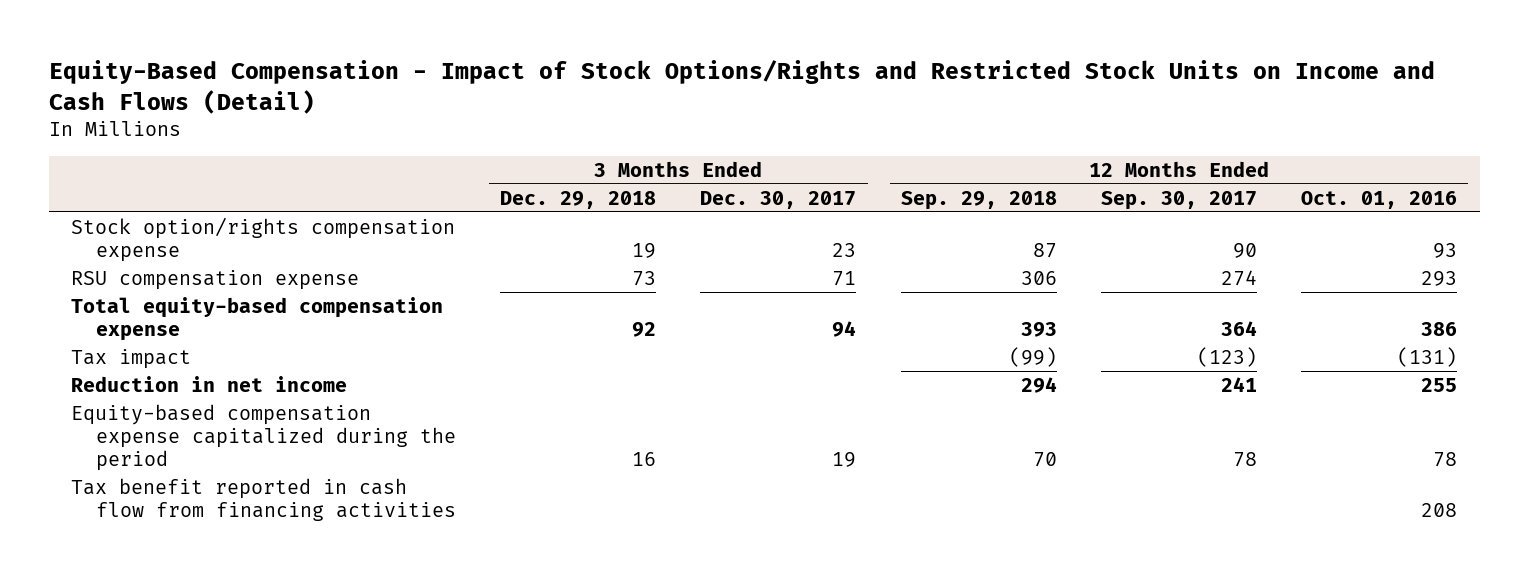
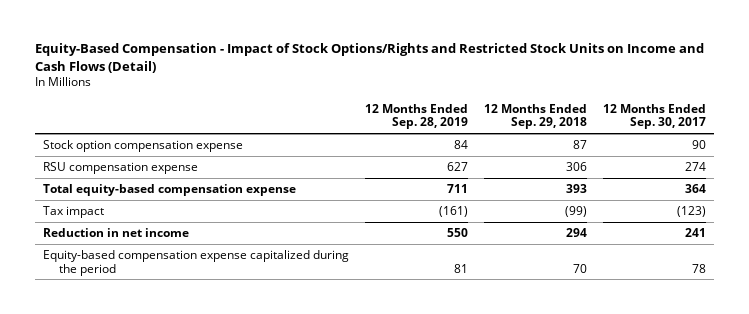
- | 3 Months Ended Dec. 29, 2018 | 3 Months Ended Dec. 30, 2017 | 12 Months Ended Sep. 29, 2018 | 12 Months Ended Sep. 30, 2017 | 12 Months Ended Oct. 01, 2016
+ | 12 Months Ended Sep. 28, 2019 | 12 Months Ended Sep. 29, 2018 | 12 Months Ended Sep. 30, 2017
- Stock option/rights compensation expense | 19 | 23 | 87 | 90 | 93
+ Stock option compensation expense | 84 | 87 | 90
- Tax benefit reported in cash flow from financing activities | | | | | 208

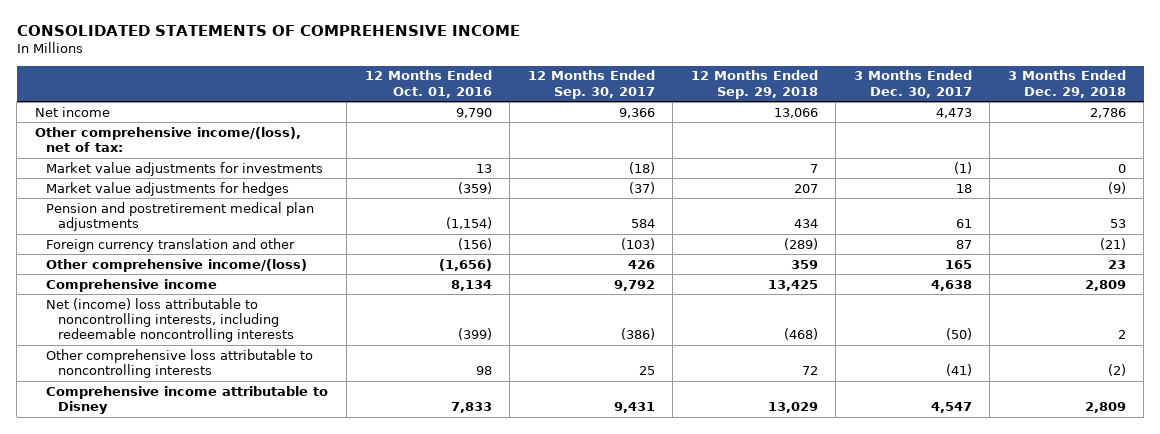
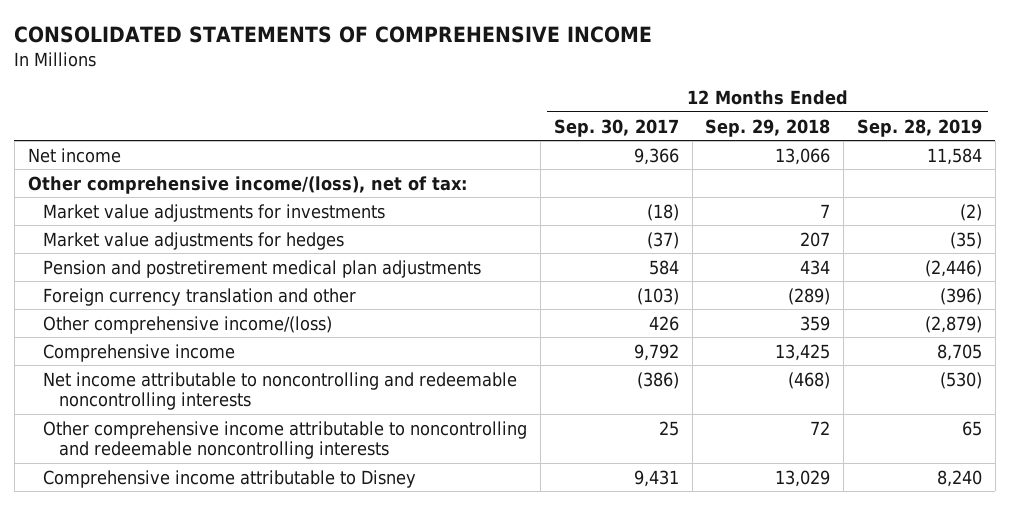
- | 12 Months Ended Oct. 01, 2016 | 12 Months Ended Sep. 30, 2017 | 12 Months Ended Sep. 29, 2018 | 3 Months Ended Dec. 30, 2017 | 3 Months Ended Dec. 29, 2018
+ | 12 Months Ended Sep. 30, 2017 | 12 Months Ended Sep. 29, 2018 | 12 Months Ended Sep. 28, 2019
- Net (income) loss attributable to noncontrolling interests, including redeemable noncontrolling interests | (399) | (386) | (468) | (50) | 2
- Other comprehensive loss attributable to noncontrolling interests | 98 | 25 | 72 | (41) | (2)
+ Net income attributable to noncontrolling and redeemable noncontrolling interests | (386) | (468) | (530)
+ Other comprehensive income attributable to noncontrolling and redeemable noncontrolling interests | 25 | 72 | 65

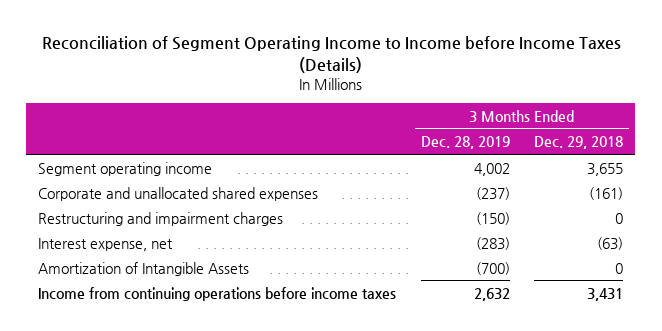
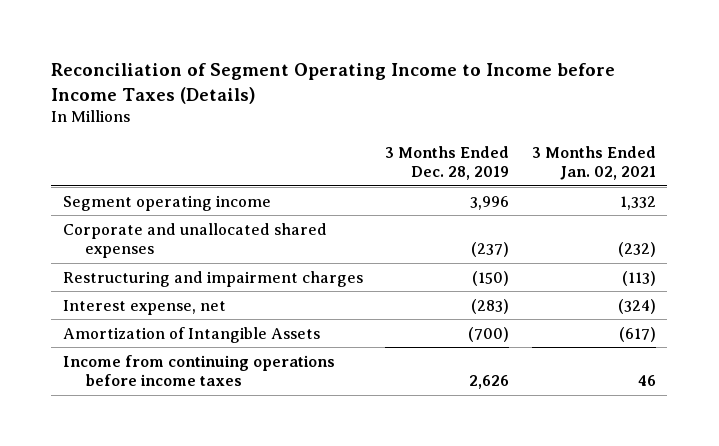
- | 3 Months Ended Dec. 28, 2019 | 3 Months Ended Dec. 29, 2018
+ | 3 Months Ended Dec. 28, 2019 | 3 Months Ended Jan. 02, 2021
- Segment operating income | 4,002 | 3,655
+ Segment operating income | 3,996 | 1,332
- Income from continuing operations before income taxes | 2,632 | 3,431
+ Income from continuing operations before income taxes | 2,626 | 46

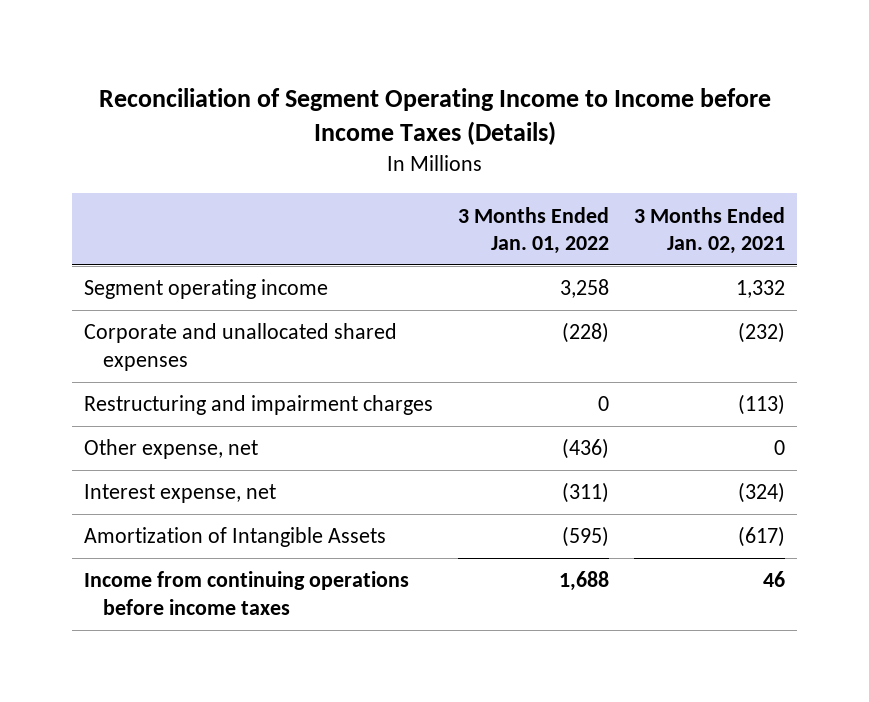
- | 3 Months Ended Dec. 28, 2019 | 3 Months Ended Jan. 02, 2021
+ | 3 Months Ended Jan. 01, 2022 | 3 Months Ended Jan. 02, 2021
+ Other expense, net | (436) | 0

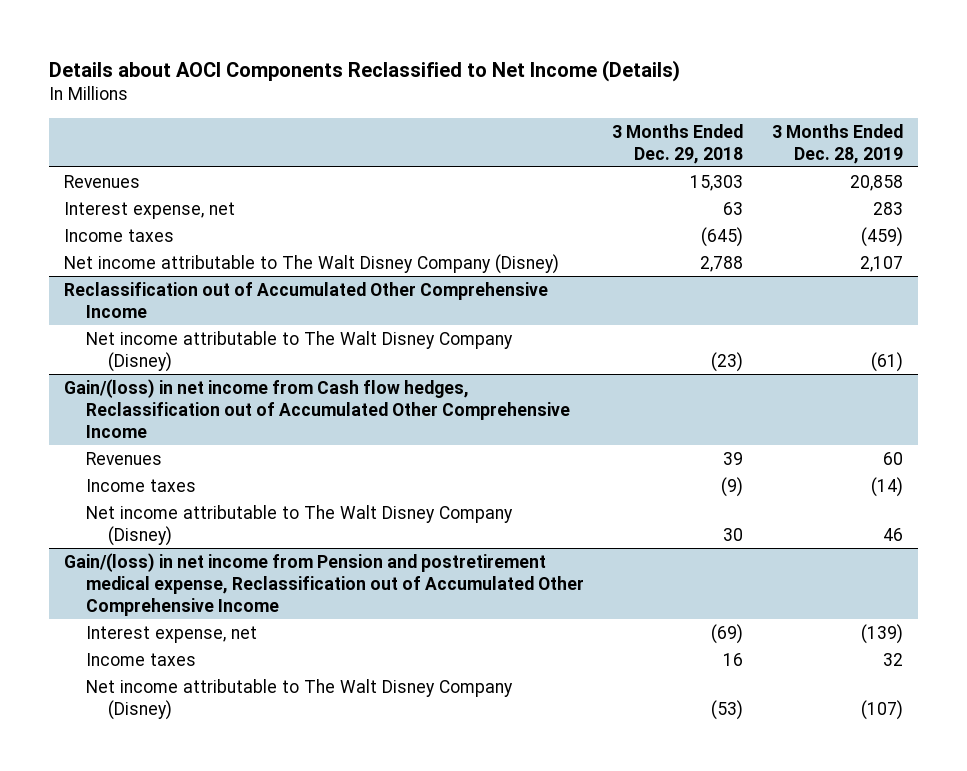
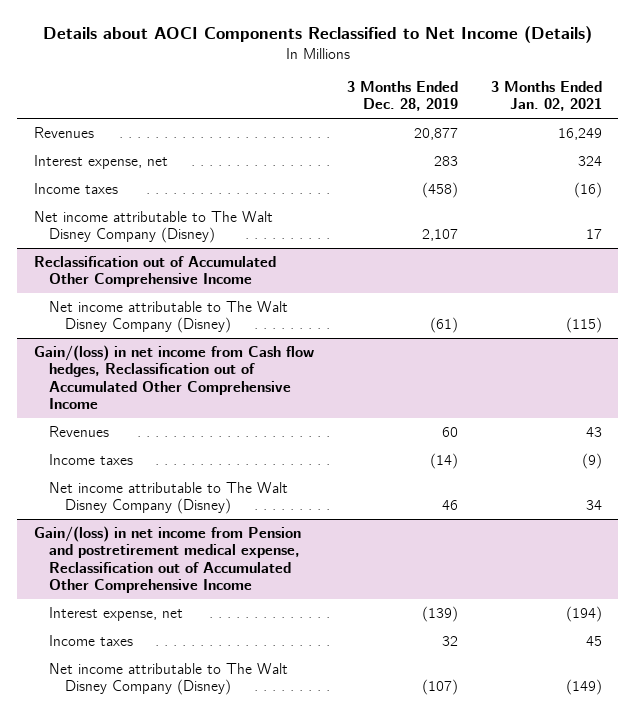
- | 3 Months Ended Dec. 29, 2018 | 3 Months Ended Dec. 28, 2019
+ | 3 Months Ended Dec. 28, 2019 | 3 Months Ended Jan. 02, 2021
- Revenues | 15,303 | 20,858
+ Revenues | 20,877 | 16,249
- Income taxes | (645) | (459)
+ Income taxes | (458) | (16)

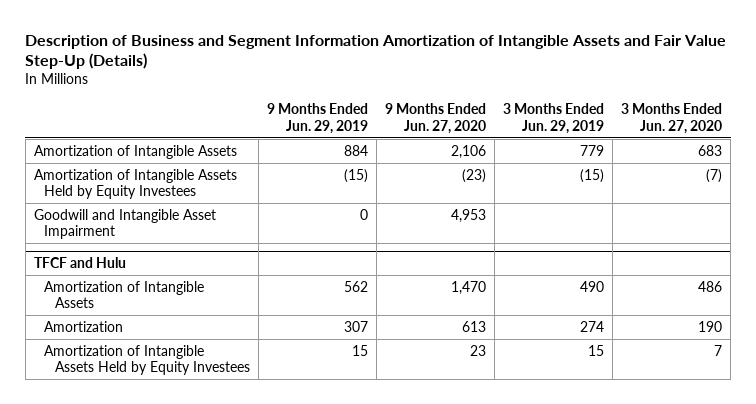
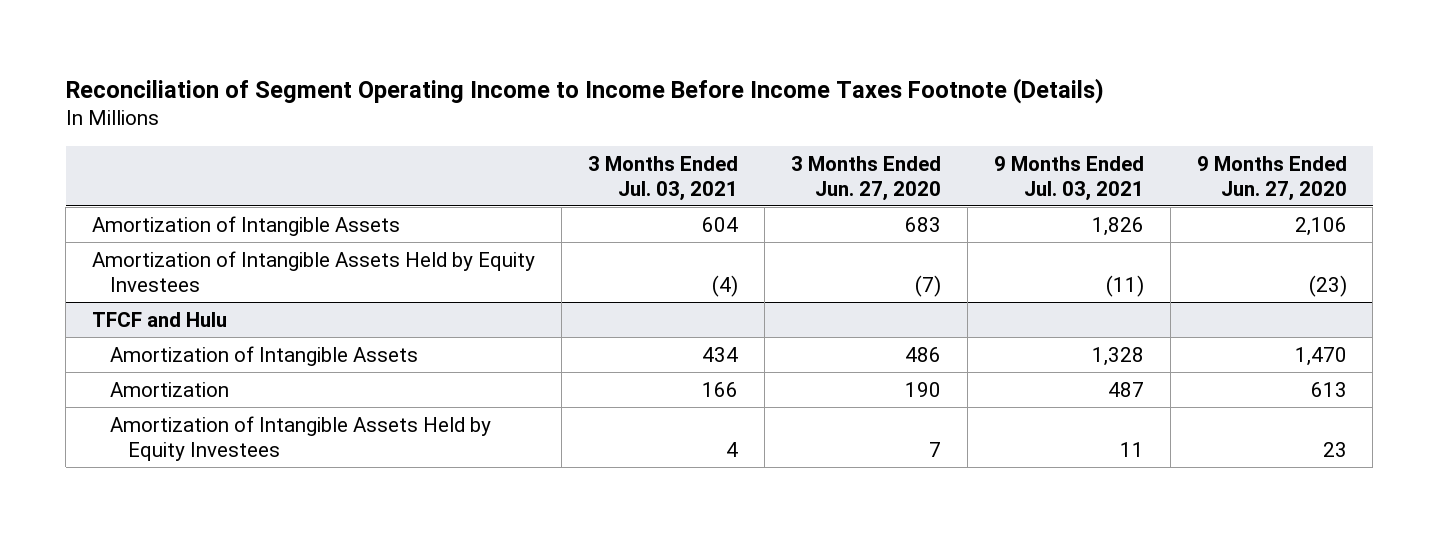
- Description of Business and Segment Information Amortization of Intangible Assets and Fair Value Step-Up (Details)
+ Reconciliation of Segment Operating Income to Income Before Income Taxes Footnote (Details)
- | 9 Months Ended Jun. 29, 2019 | 9 Months Ended Jun. 27, 2020 | 3 Months Ended Jun. 29, 2019 | 3 Months Ended Jun. 27, 2020
+ | 3 Months Ended Jul. 03, 2021 | 3 Months Ended Jun. 27, 2020 | 9 Months Ended Jul. 03, 2021 | 9 Months Ended Jun. 27, 2020
- Goodwill and Intangible Asset Impairment | 0 | 4,953 | |

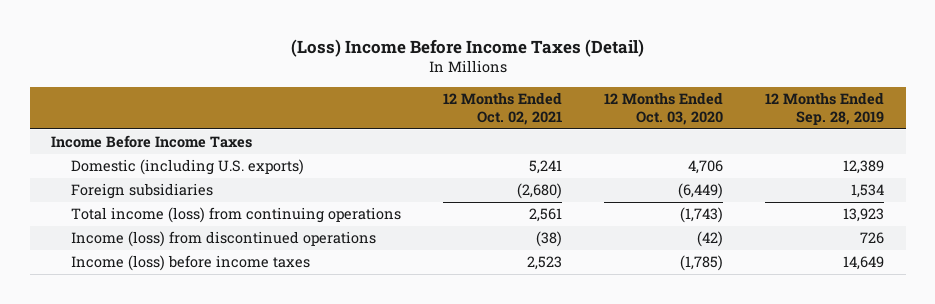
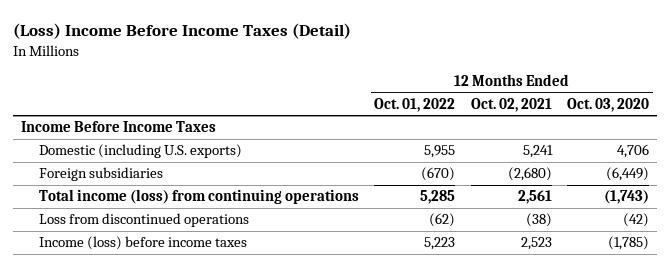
- | 12 Months Ended Oct. 02, 2021 | 12 Months Ended Oct. 03, 2020 | 12 Months Ended Sep. 28, 2019
+ | 12 Months Ended Oct. 01, 2022 | 12 Months Ended Oct. 02, 2021 | 12 Months Ended Oct. 03, 2020
- Income (loss) from discontinued operations | (38) | (42) | 726
+ Loss from discontinued operations | (62) | (38) | (42)

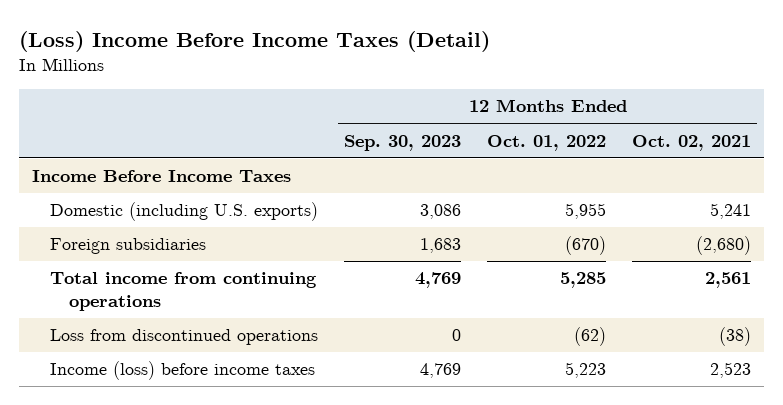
- | 12 Months Ended Oct. 01, 2022 | 12 Months Ended Oct. 02, 2021 | 12 Months Ended Oct. 03, 2020
+ | 12 Months Ended Sep. 30, 2023 | 12 Months Ended Oct. 01, 2022 | 12 Months Ended Oct. 02, 2021
- Total income (loss) from continuing operations | 5,285 | 2,561 | (1,743)
+ Total income from continuing operations | 4,769 | 5,285 | 2,561

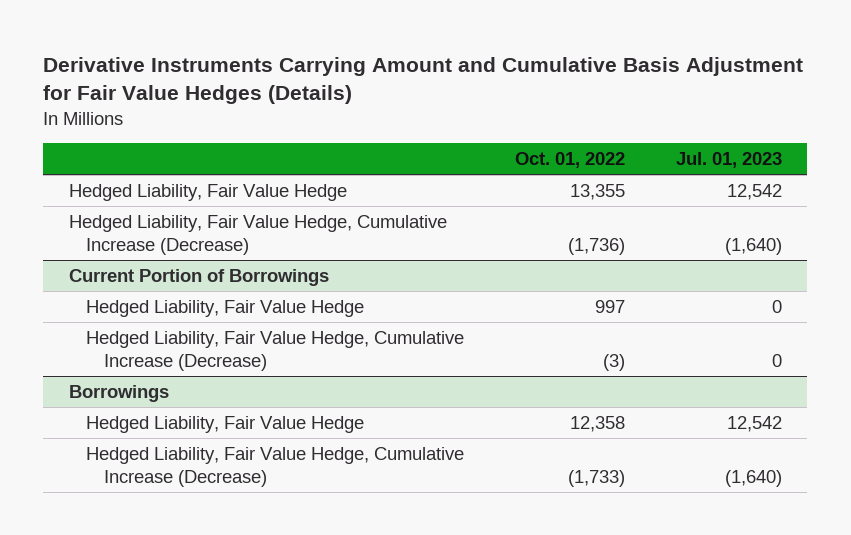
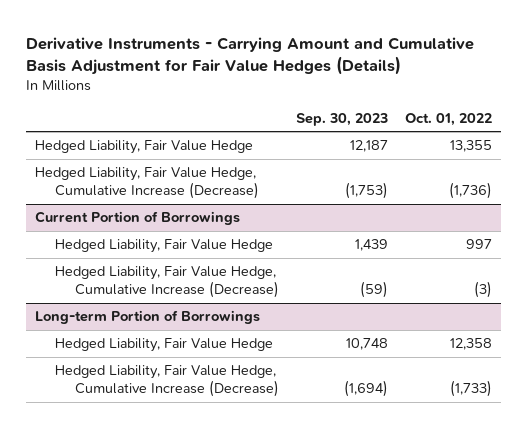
- Derivative Instruments Carrying Amount and Cumulative Basis Adjustment for Fair Value Hedges (Details)
+ Derivative Instruments - Carrying Amount and Cumulative Basis Adjustment for Fair Value Hedges (Details)
- | Oct. 01, 2022 | Jul. 01, 2023
+ | Sep. 30, 2023 | Oct. 01, 2022
- Borrowings
+ Long-term Portion of Borrowings

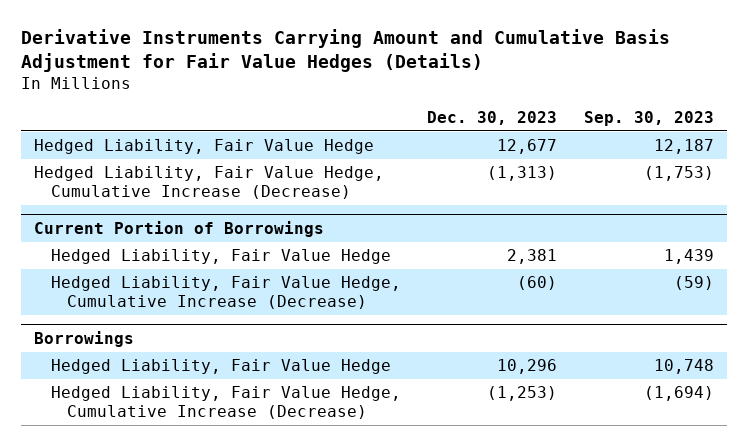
- Derivative Instruments - Carrying Amount and Cumulative Basis Adjustment for Fair Value Hedges (Details)
+ Derivative Instruments Carrying Amount and Cumulative Basis Adjustment for Fair Value Hedges (Details)
- | Sep. 30, 2023 | Oct. 01, 2022
+ | Dec. 30, 2023 | Sep. 30, 2023
- Long-term Portion of Borrowings
+ Borrowings

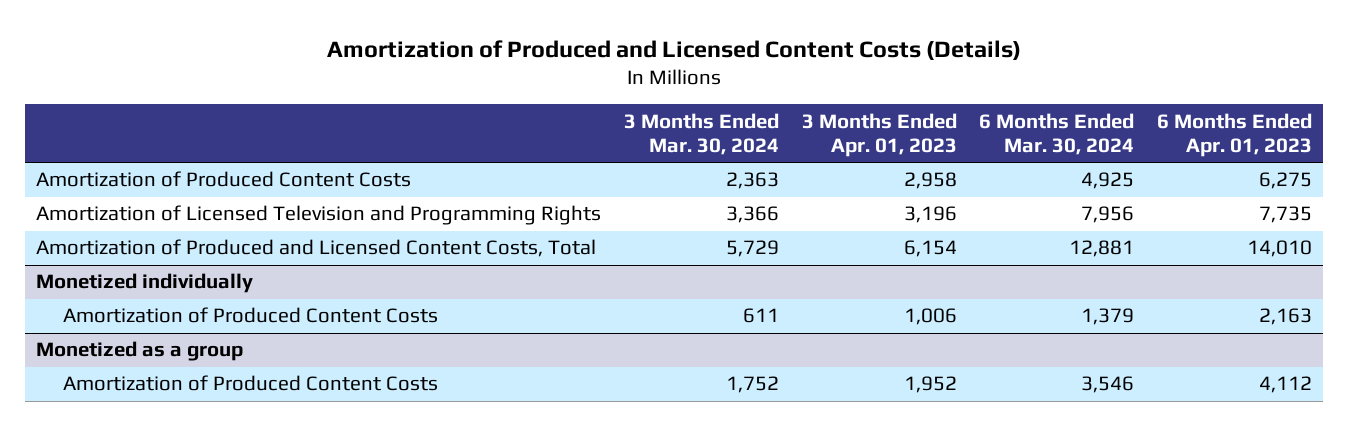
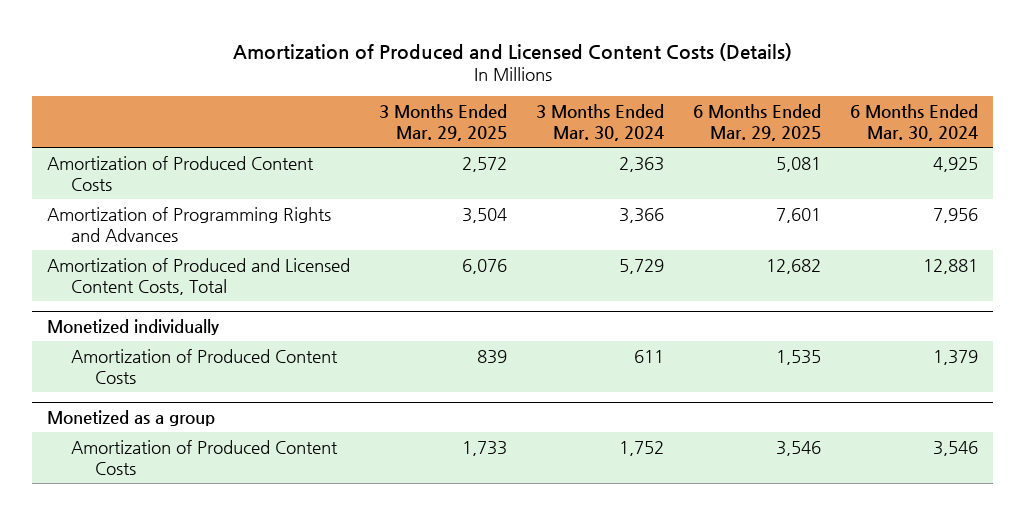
- | 3 Months Ended Mar. 30, 2024 | 3 Months Ended Apr. 01, 2023 | 6 Months Ended Mar. 30, 2024 | 6 Months Ended Apr. 01, 2023
+ | 3 Months Ended Mar. 29, 2025 | 3 Months Ended Mar. 30, 2024 | 6 Months Ended Mar. 29, 2025 | 6 Months Ended Mar. 30, 2024
- Amortization of Licensed Television and Programming Rights | 3,366 | 3,196 | 7,956 | 7,735
+ Amortization of Programming Rights and Advances | 3,504 | 3,366 | 7,601 | 7,956

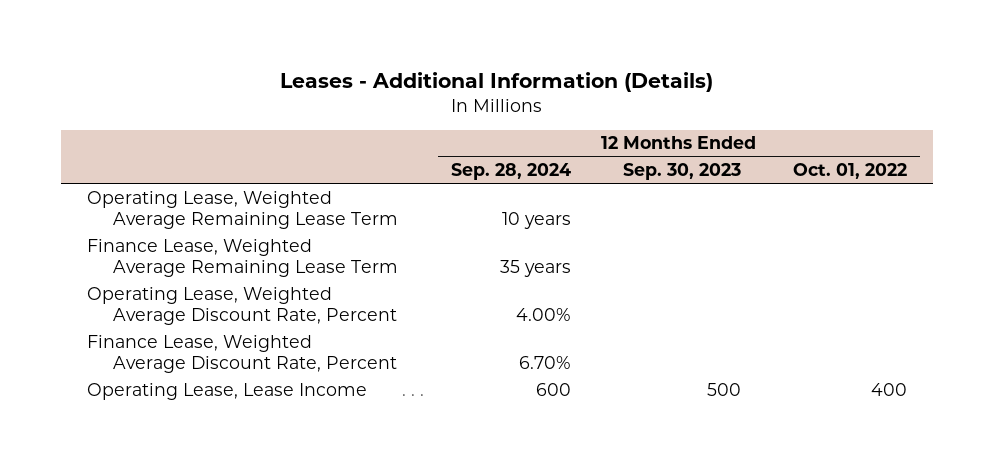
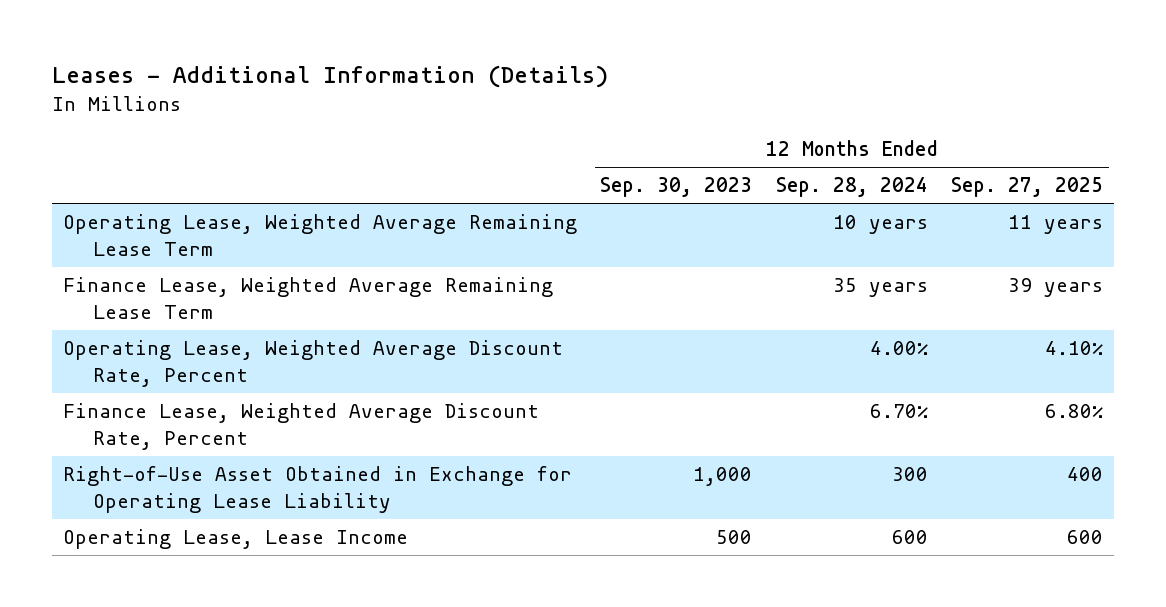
- | 12 Months Ended Sep. 28, 2024 | 12 Months Ended Sep. 30, 2023 | 12 Months Ended Oct. 01, 2022
+ | 12 Months Ended Sep. 30, 2023 | 12 Months Ended Sep. 28, 2024 | 12 Months Ended Sep. 27, 2025
+ Right-of-Use Asset Obtained in Exchange for Operating Lease Liability | 1,000 | 300 | 400

